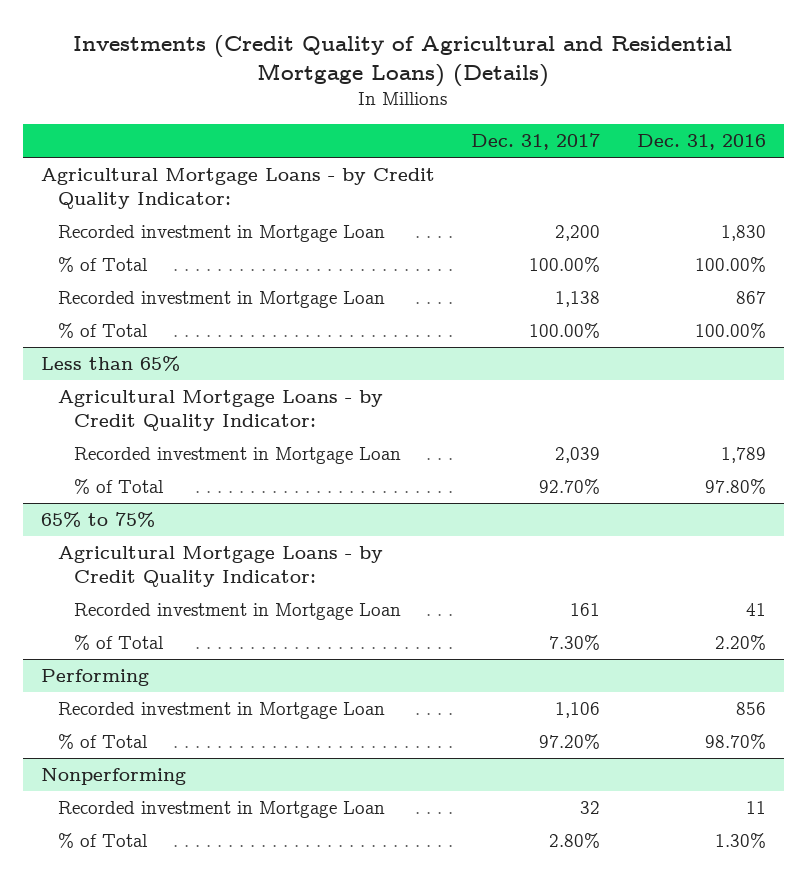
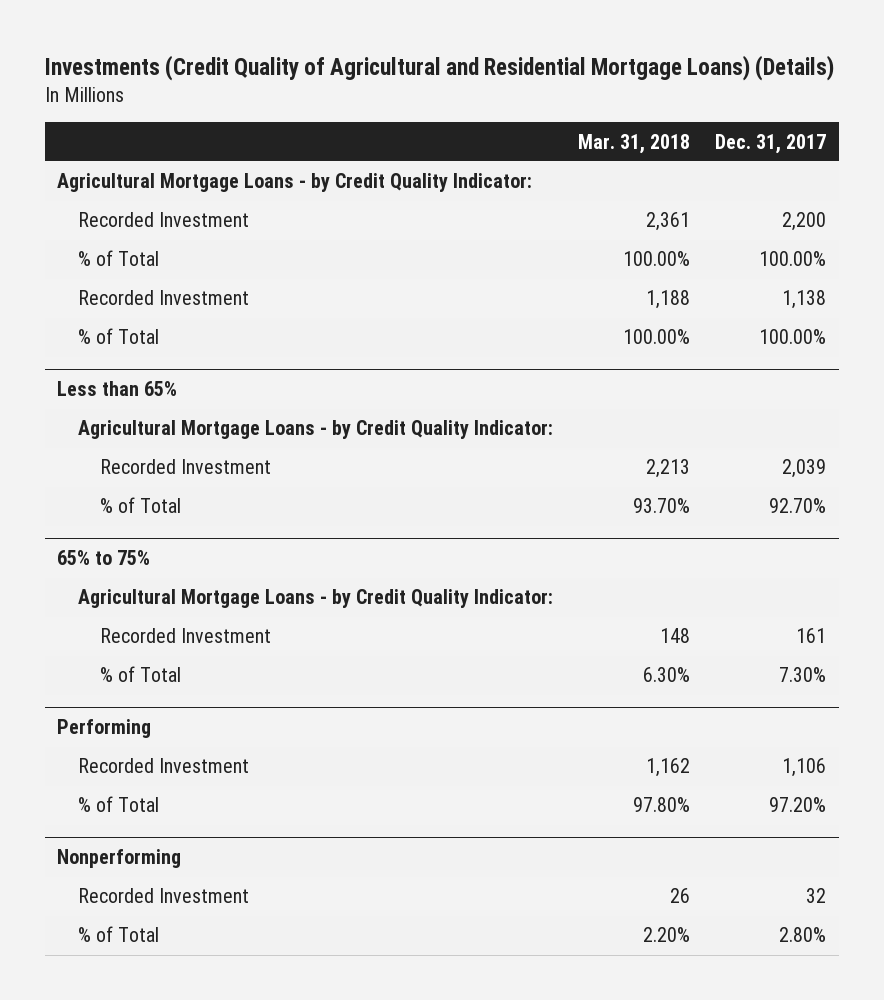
- | Dec. 31, 2017 | Dec. 31, 2016
+ | Mar. 31, 2018 | Dec. 31, 2017
- Recorded investment in Mortgage Loan | 2,200 | 1,830
+ Recorded Investment | 2,361 | 2,200
- Recorded investment in Mortgage Loan | 1,138 | 867
+ Recorded Investment | 1,188 | 1,138
@ Less than 65%
- Recorded investment in Mortgage Loan | 2,039 | 1,789
+ Recorded Investment | 2,213 | 2,039
@ 65% to 75%
- Recorded investment in Mortgage Loan | 161 | 41
+ Recorded Investment | 148 | 161
@ Performing
- Recorded investment in Mortgage Loan | 1,106 | 856
+ Recorded Investment | 1,162 | 1,106
@ Nonperforming
- Recorded investment in Mortgage Loan | 32 | 11
+ Recorded Investment | 26 | 32

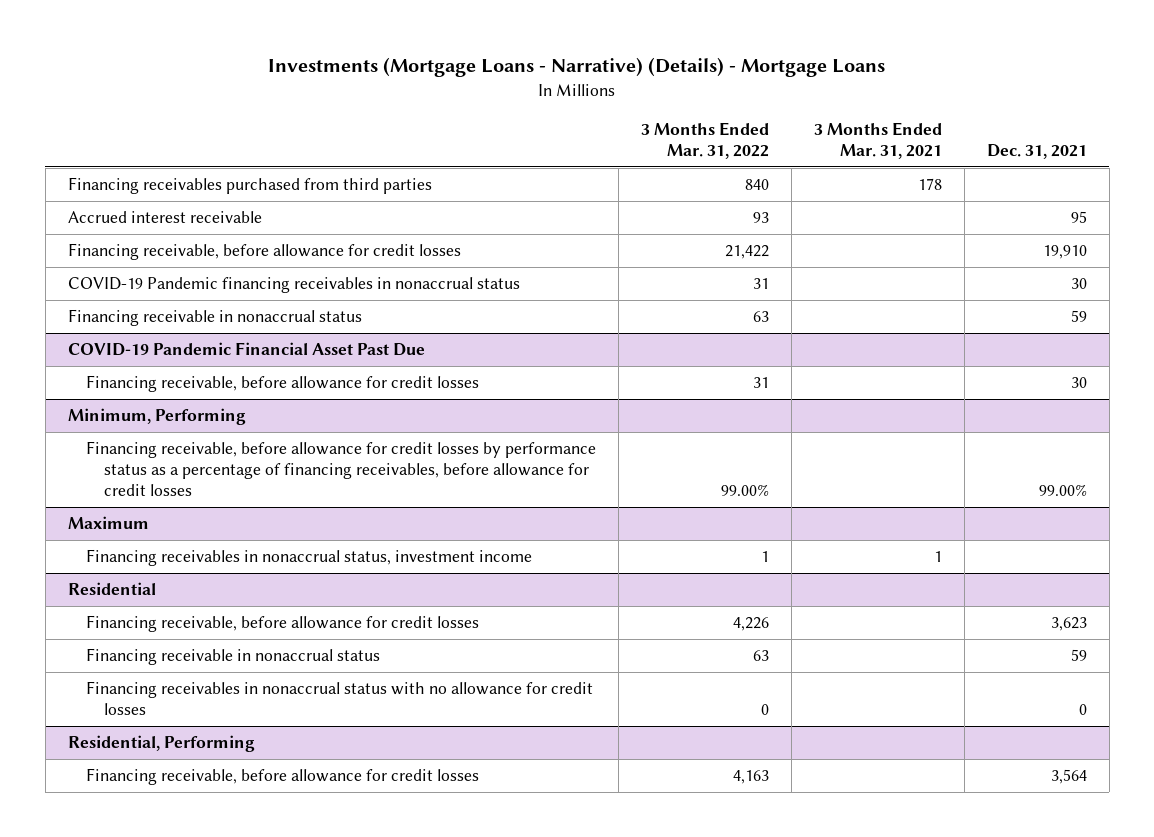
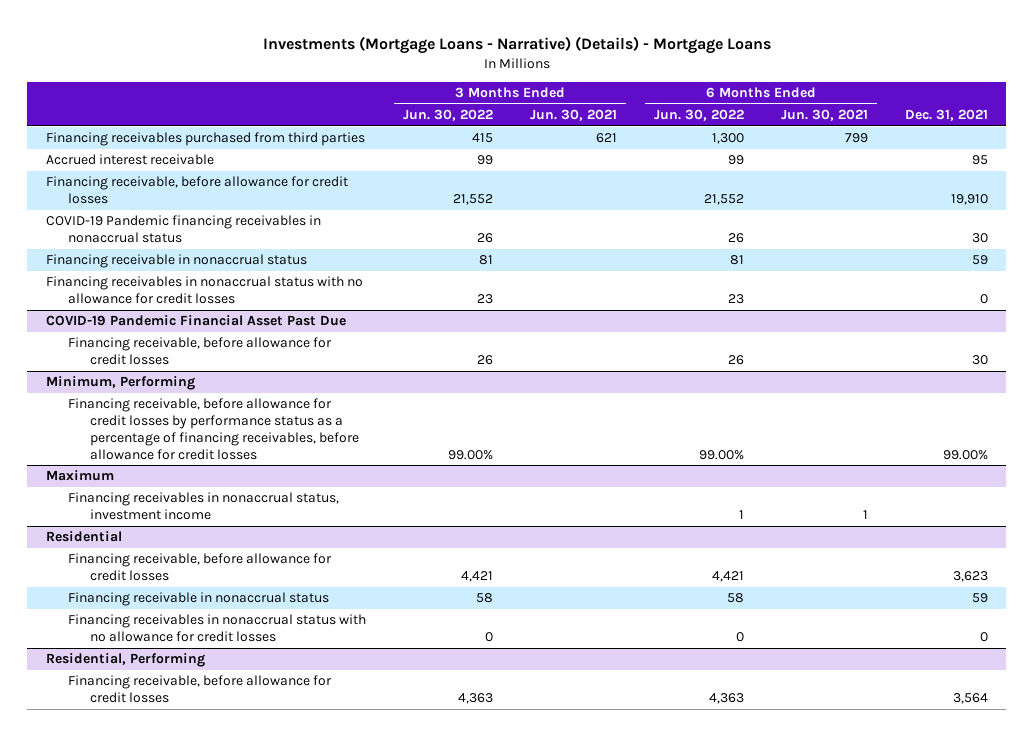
- | 3 Months Ended Mar. 31, 2022 | 3 Months Ended Mar. 31, 2021 | Dec. 31, 2021
+ | 3 Months Ended Jun. 30, 2022 | 3 Months Ended Jun. 30, 2021 | 6 Months Ended Jun. 30, 2022 | 6 Months Ended Jun. 30, 2021 | Dec. 31, 2021
+ Financing receivables in nonaccrual status with no allowance for credit losses | 23 | | 23 | | 0

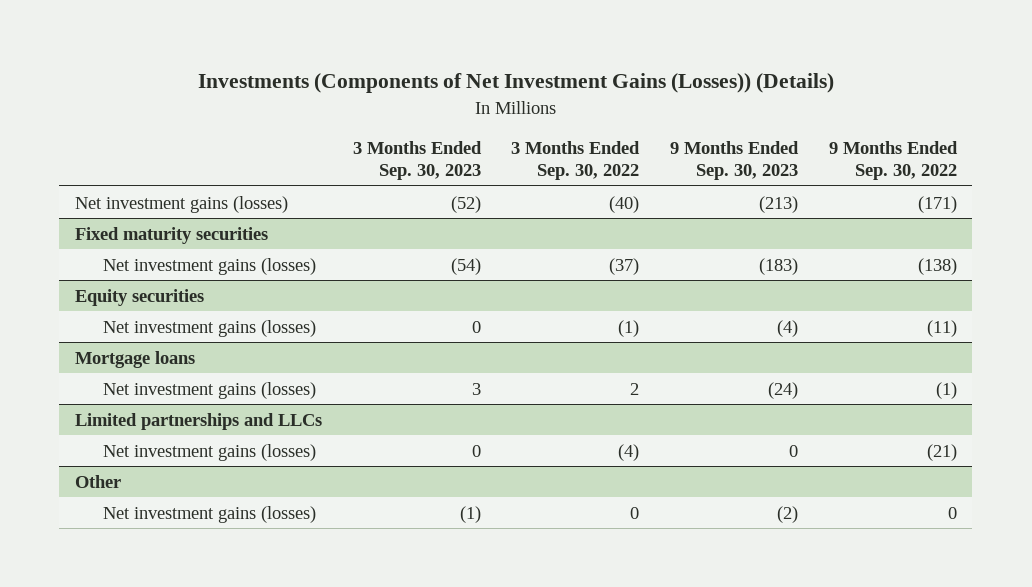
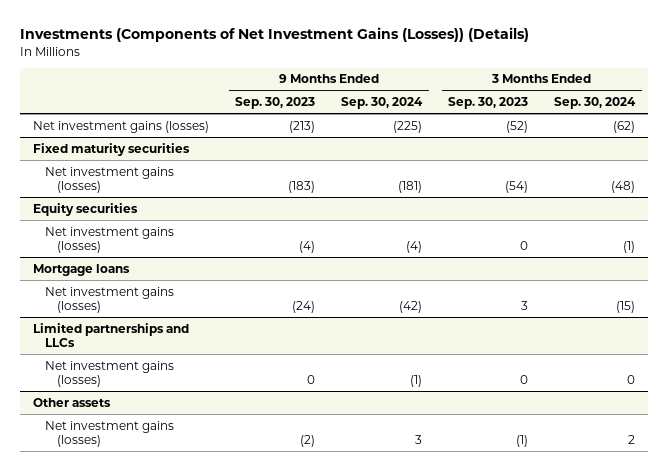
- | 3 Months Ended Sep. 30, 2023 | 3 Months Ended Sep. 30, 2022 | 9 Months Ended Sep. 30, 2023 | 9 Months Ended Sep. 30, 2022
+ | 9 Months Ended Sep. 30, 2023 | 9 Months Ended Sep. 30, 2024 | 3 Months Ended Sep. 30, 2023 | 3 Months Ended Sep. 30, 2024
- Other
+ Other assets

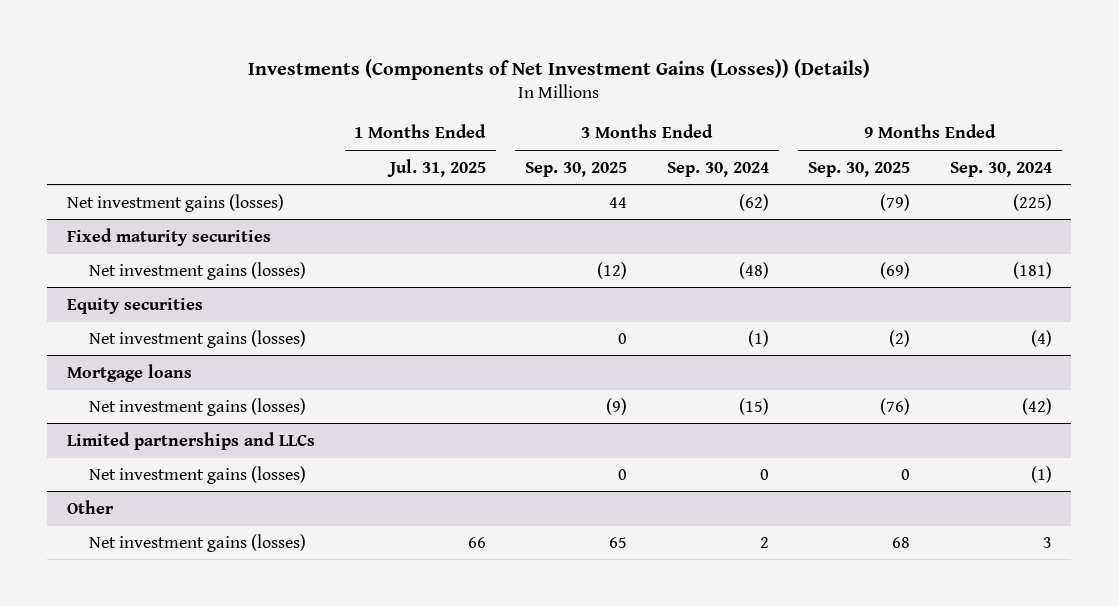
- | 9 Months Ended Sep. 30, 2023 | 9 Months Ended Sep. 30, 2024 | 3 Months Ended Sep. 30, 2023 | 3 Months Ended Sep. 30, 2024
+ | 1 Months Ended Jul. 31, 2025 | 3 Months Ended Sep. 30, 2025 | 3 Months Ended Sep. 30, 2024 | 9 Months Ended Sep. 30, 2025 | 9 Months Ended Sep. 30, 2024
- Other assets
+ Other

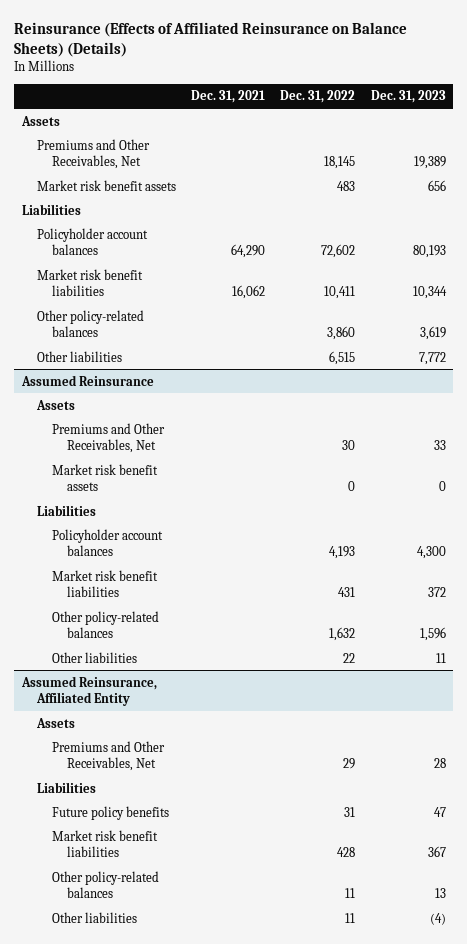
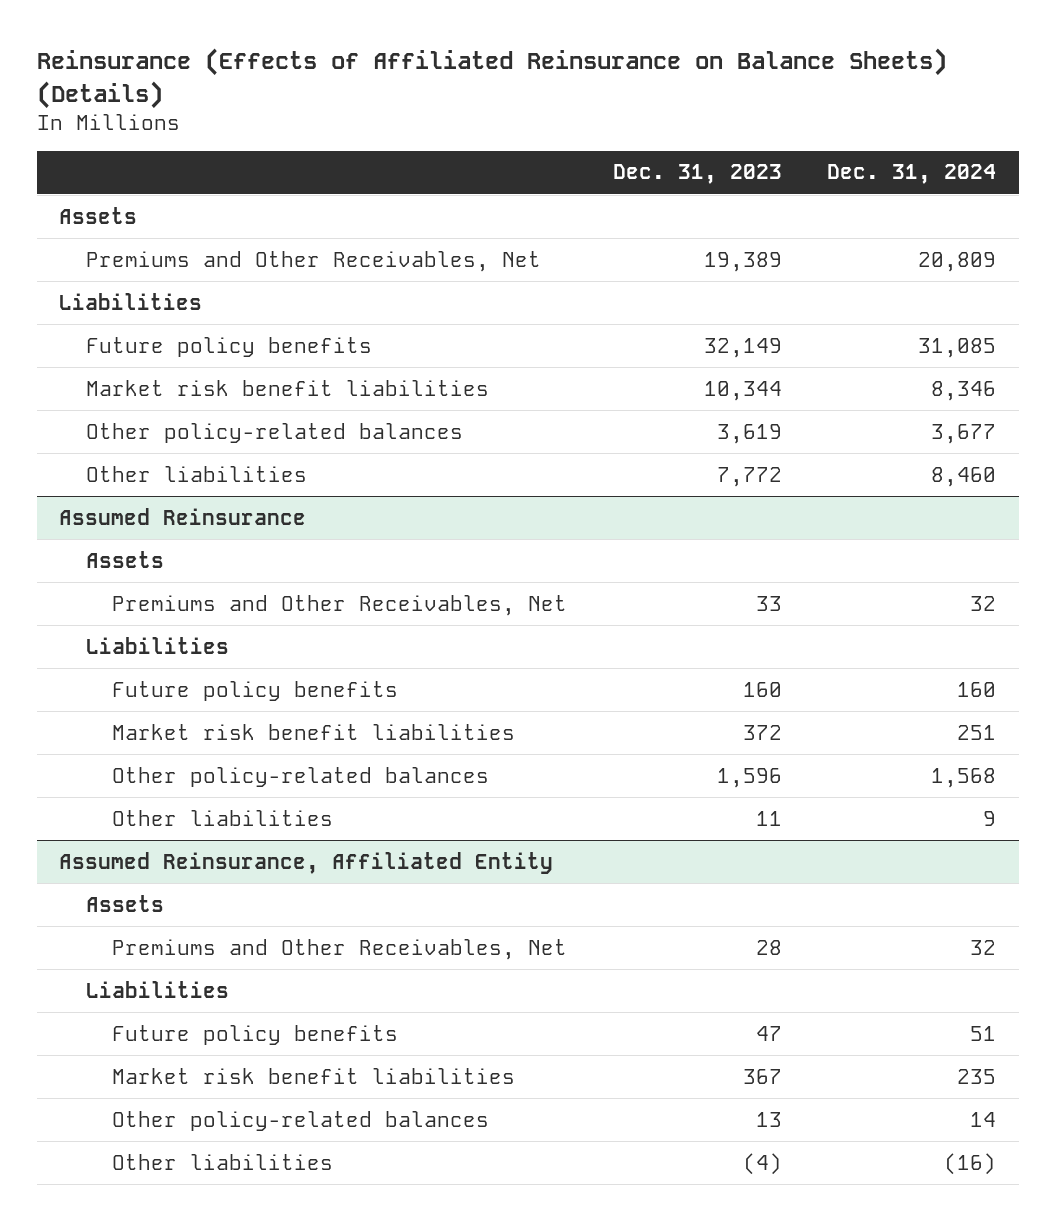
- | Dec. 31, 2021 | Dec. 31, 2022 | Dec. 31, 2023
+ | Dec. 31, 2023 | Dec. 31, 2024
- Market risk benefit assets | | 483 | 656
- Policyholder account balances | 64,290 | 72,602 | 80,193
+ Future policy benefits | 32,149 | 31,085
@ Assumed Reinsurance
- Market risk benefit assets | | 0 | 0
- Policyholder account balances | | 4,193 | 4,300
+ Future policy benefits | 160 | 160

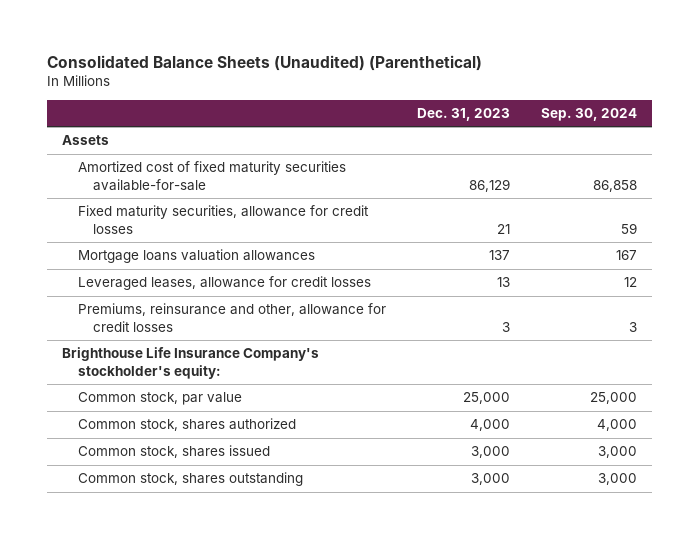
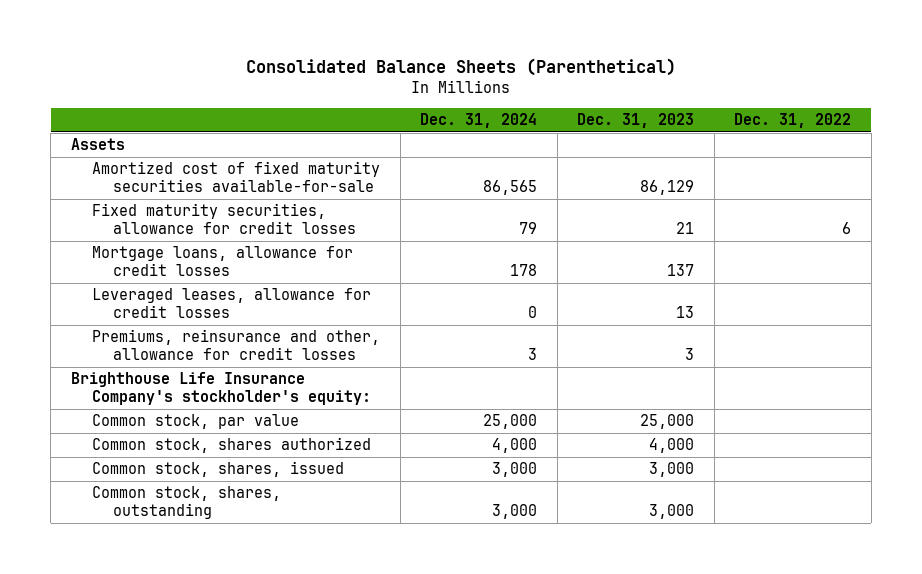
- Consolidated Balance Sheets (Unaudited) (Parenthetical)
+ Consolidated Balance Sheets (Parenthetical)
- | Dec. 31, 2023 | Sep. 30, 2024
+ | Dec. 31, 2024 | Dec. 31, 2023 | Dec. 31, 2022
- Mortgage loans valuation allowances | 137 | 167
+ Mortgage loans, allowance for credit losses | 178 | 137 |
- Common stock, shares issued | 3,000 | 3,000
- Common stock, shares outstanding | 3,000 | 3,000
+ Common stock, shares, issued | 3,000 | 3,000 |
+ Common stock, shares, outstanding | 3,000 | 3,000 |

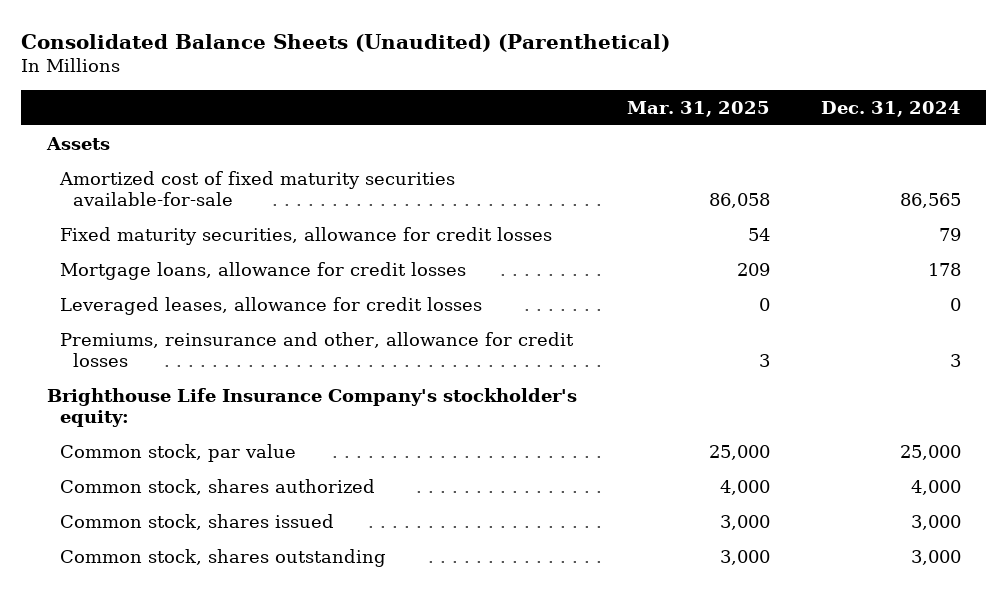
- Consolidated Balance Sheets (Parenthetical)
+ Consolidated Balance Sheets (Unaudited) (Parenthetical)
- | Dec. 31, 2024 | Dec. 31, 2023 | Dec. 31, 2022
+ | Mar. 31, 2025 | Dec. 31, 2024
- Common stock, shares, issued | 3,000 | 3,000 |
- Common stock, shares, outstanding | 3,000 | 3,000 |
+ Common stock, shares issued | 3,000 | 3,000
+ Common stock, shares outstanding | 3,000 | 3,000

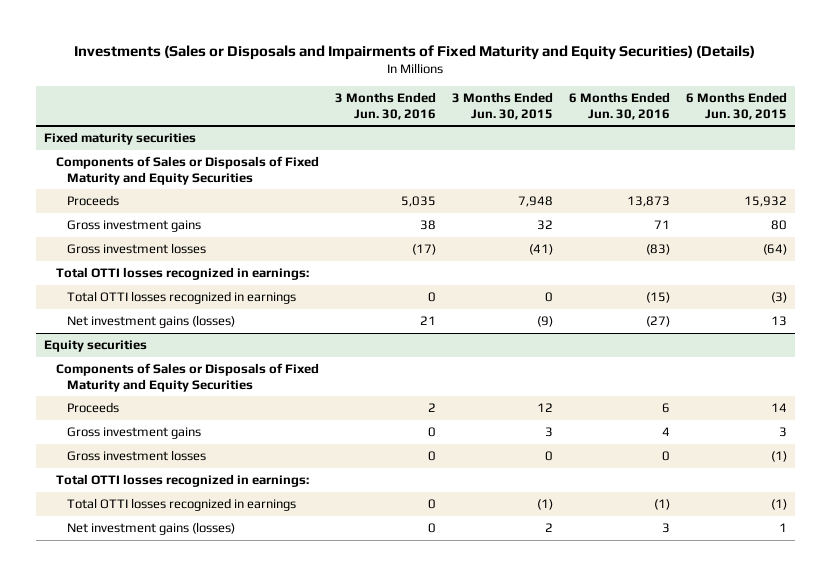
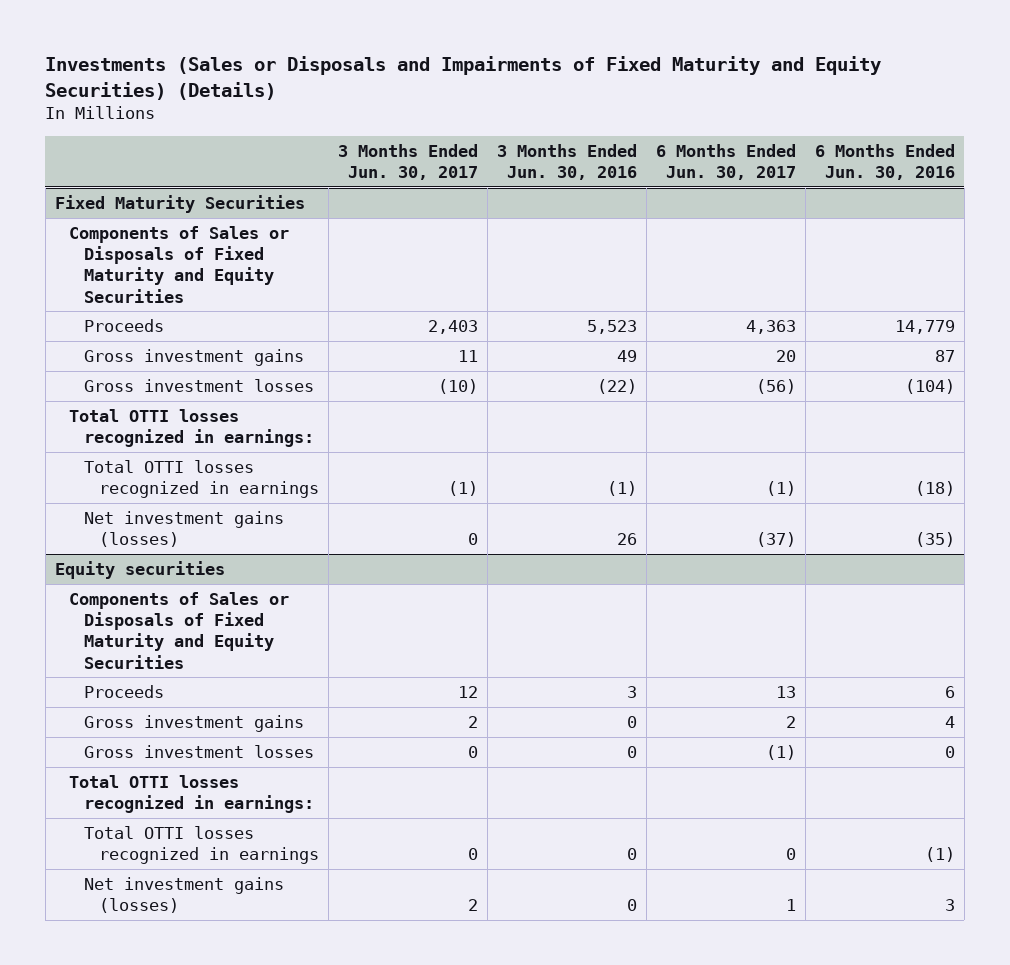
- | 3 Months Ended Jun. 30, 2016 | 3 Months Ended Jun. 30, 2015 | 6 Months Ended Jun. 30, 2016 | 6 Months Ended Jun. 30, 2015
+ | 3 Months Ended Jun. 30, 2017 | 3 Months Ended Jun. 30, 2016 | 6 Months Ended Jun. 30, 2017 | 6 Months Ended Jun. 30, 2016
- Fixed maturity securities
+ Fixed Maturity Securities
- Proceeds | 5,035 | 7,948 | 13,873 | 15,932
- Gross investment gains | 38 | 32 | 71 | 80
- Gross investment losses | (17) | (41) | (83) | (64)
+ Proceeds | 2,403 | 5,523 | 4,363 | 14,779
+ Gross investment gains | 11 | 49 | 20 | 87
+ Gross investment losses | (10) | (22) | (56) | (104)
- Total OTTI losses recognized in earnings | 0 | 0 | (15) | (3)
- Net investment gains (losses) | 21 | (9) | (27) | 13
+ Total OTTI losses recognized in earnings | (1) | (1) | (1) | (18)
+ Net investment gains (losses) | 0 | 26 | (37) | (35)
@ Equity securities
- Proceeds | 2 | 12 | 6 | 14
+ Proceeds | 12 | 3 | 13 | 6

